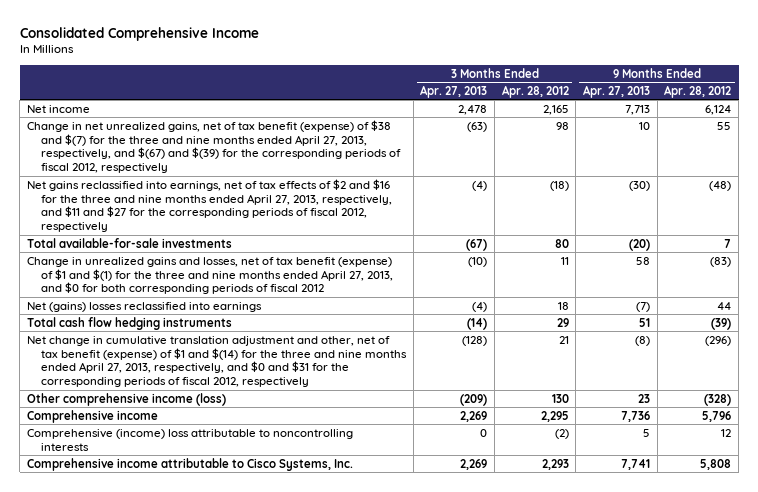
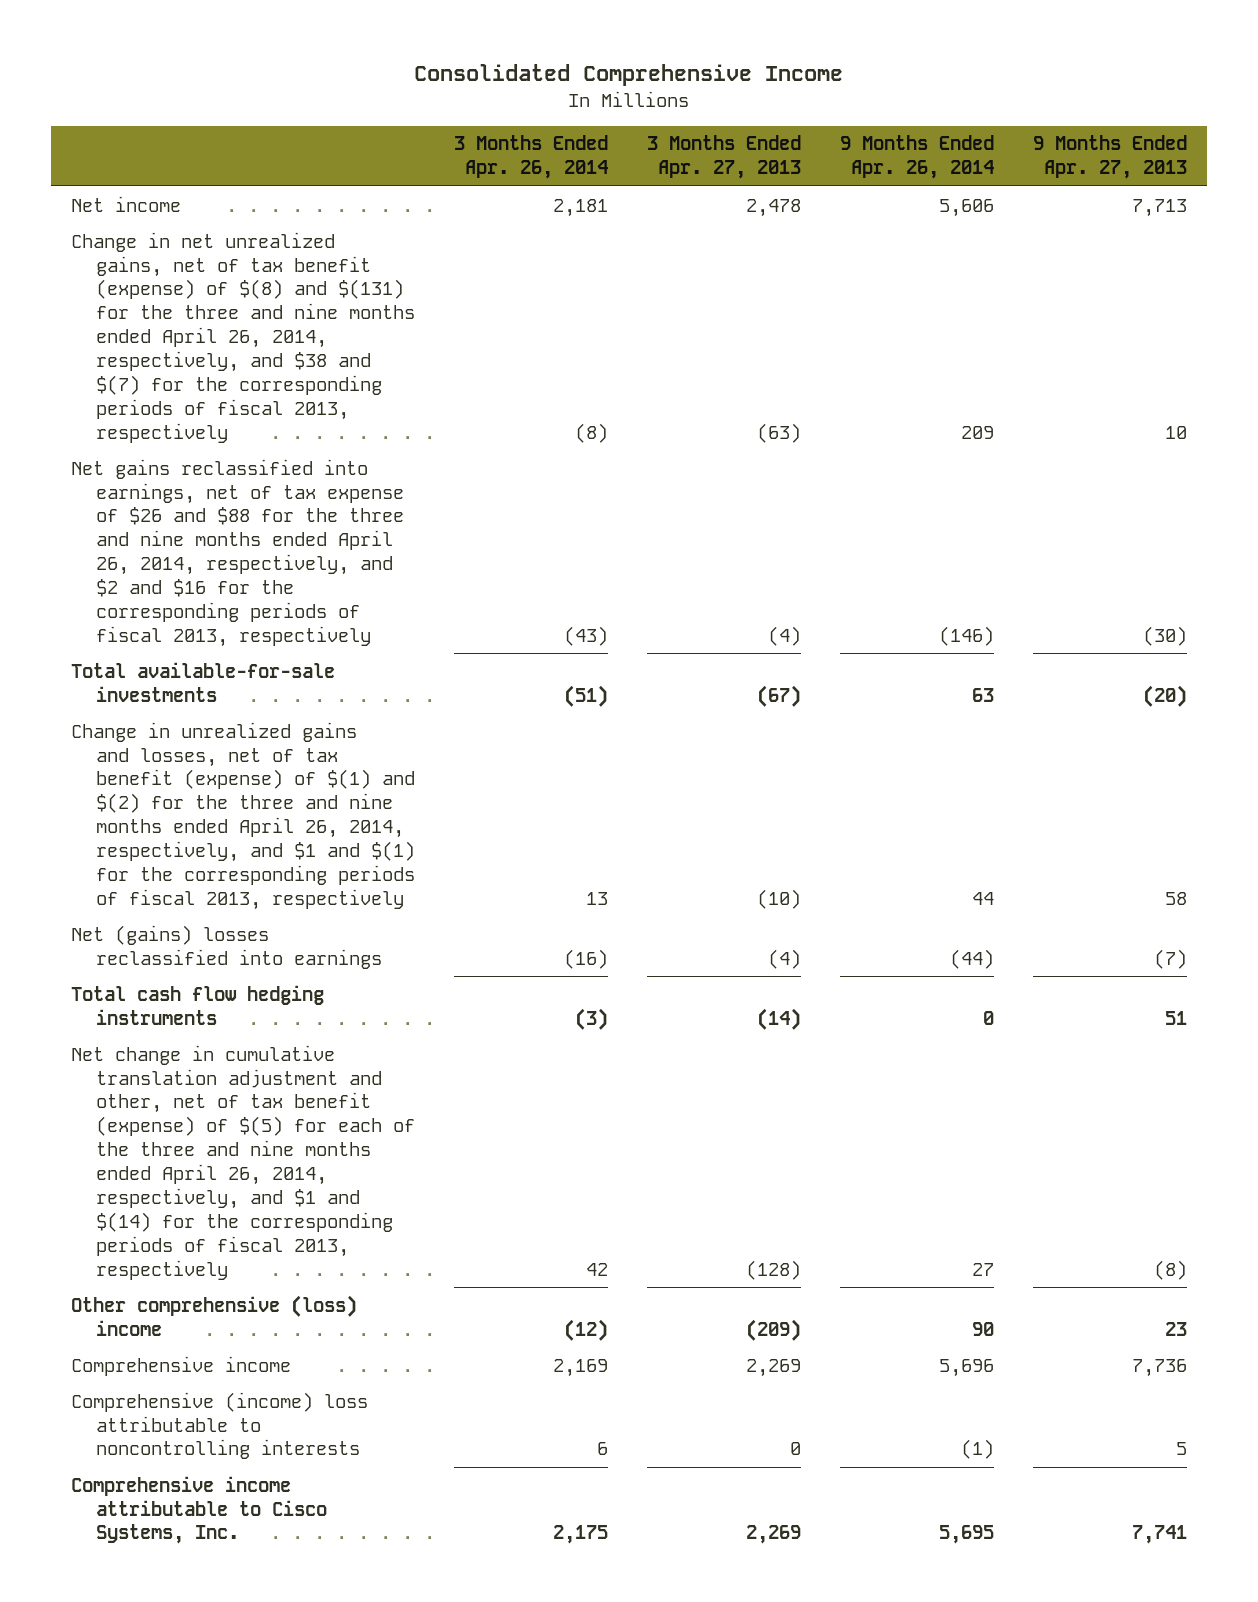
- | 3 Months Ended Apr. 27, 2013 | 3 Months Ended Apr. 28, 2012 | 9 Months Ended Apr. 27, 2013 | 9 Months Ended Apr. 28, 2012
+ | 3 Months Ended Apr. 26, 2014 | 3 Months Ended Apr. 27, 2013 | 9 Months Ended Apr. 26, 2014 | 9 Months Ended Apr. 27, 2013
- Change in net unrealized gains, net of tax benefit (expense) of $38 and $(7) for the three and nine months ended April 27, 2013, respectively, and $(67) and $(39) for the corresponding periods of fiscal 2012, respectively | (63) | 98 | 10 | 55
- Net gains reclassified into earnings, net of tax effects of $2 and $16 for the three and nine months ended April 27, 2013, respectively, and $11 and $27 for the corresponding periods of fiscal 2012, respectively | (4) | (18) | (30) | (48)
+ Change in net unrealized gains, net of tax benefit (expense) of $(8) and $(131) for the three and nine months ended April 26, 2014, respectively, and $38 and $(7) for the corresponding periods of fiscal 2013, respectively | (8) | (63) | 209 | 10
+ Net gains reclassified into earnings, net of tax expense of $26 and $88 for the three and nine months ended April 26, 2014, respectively, and $2 and $16 for the corresponding periods of fiscal 2013, respectively | (43) | (4) | (146) | (30)
- Change in unrealized gains and losses, net of tax benefit (expense) of $1 and $(1) for the three and nine months ended April 27, 2013, and $0 for both corresponding periods of fiscal 2012 | (10) | 11 | 58 | (83)
+ Change in unrealized gains and losses, net of tax benefit (expense) of $(1) and $(2) for the three and nine months ended April 26, 2014, respectively, and $1 and $(1) for the corresponding periods of fiscal 2013, respectively | 13 | (10) | 44 | 58
- Net change in cumulative translation adjustment and other, net of tax benefit (expense) of $1 and $(14) for the three and nine months ended April 27, 2013, respectively, and $0 and $31 for the corresponding periods of fiscal 2012, respectively | (128) | 21 | (8) | (296)
- Other comprehensive income (loss) | (209) | 130 | 23 | (328)
+ Net change in cumulative translation adjustment and other, net of tax benefit (expense) of $(5) for each of the three and nine months ended April 26, 2014, respectively, and $1 and $(14) for the corresponding periods of fiscal 2013, respectively | 42 | (128) | 27 | (8)
+ Other comprehensive (loss) income | (12) | (209) | 90 | 23

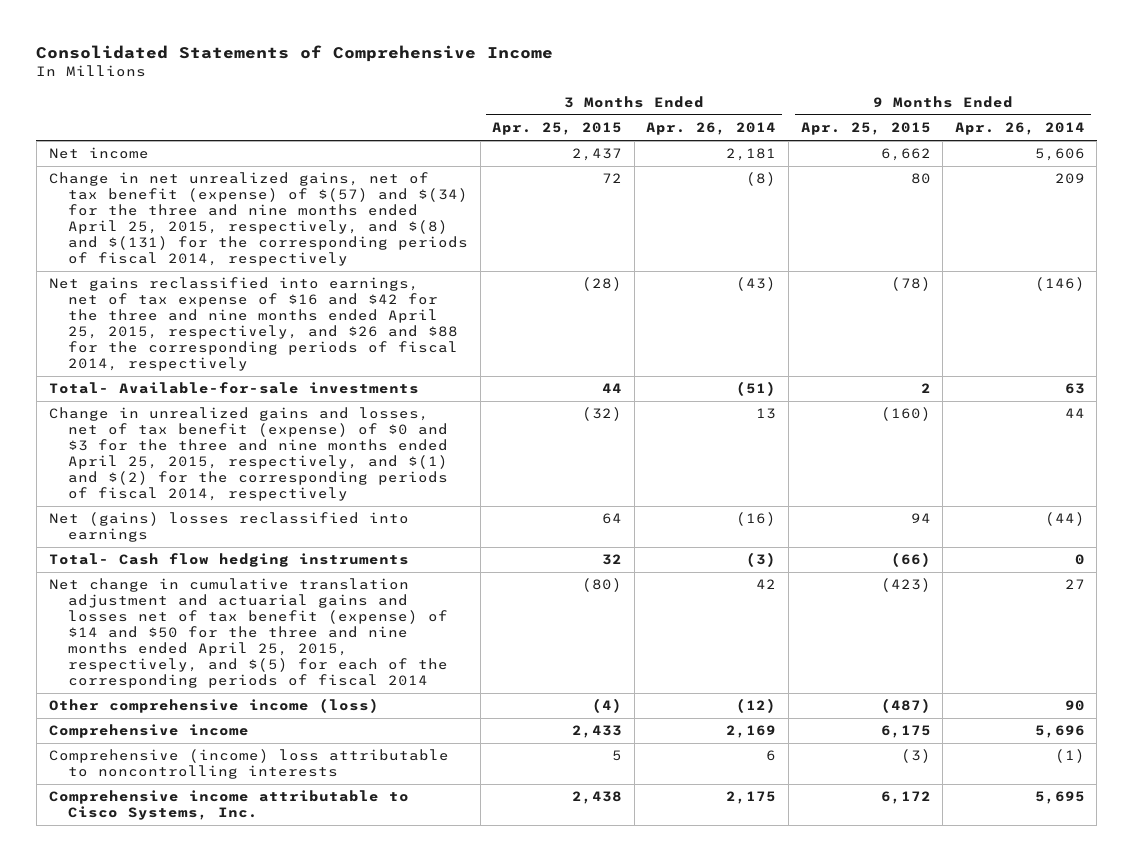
- Consolidated Comprehensive Income
+ Consolidated Statements of Comprehensive Income
- | 3 Months Ended Apr. 26, 2014 | 3 Months Ended Apr. 27, 2013 | 9 Months Ended Apr. 26, 2014 | 9 Months Ended Apr. 27, 2013
+ | 3 Months Ended Apr. 25, 2015 | 3 Months Ended Apr. 26, 2014 | 9 Months Ended Apr. 25, 2015 | 9 Months Ended Apr. 26, 2014
- Change in net unrealized gains, net of tax benefit (expense) of $(8) and $(131) for the three and nine months ended April 26, 2014, respectively, and $38 and $(7) for the corresponding periods of fiscal 2013, respectively | (8) | (63) | 209 | 10
- Net gains reclassified into earnings, net of tax expense of $26 and $88 for the three and nine months ended April 26, 2014, respectively, and $2 and $16 for the corresponding periods of fiscal 2013, respectively | (43) | (4) | (146) | (30)
- Total available-for-sale investments | (51) | (67) | 63 | (20)
- Change in unrealized gains and losses, net of tax benefit (expense) of $(1) and $(2) for the three and nine months ended April 26, 2014, respectively, and $1 and $(1) for the corresponding periods of fiscal 2013, respectively | 13 | (10) | 44 | 58
+ Change in net unrealized gains, net of tax benefit (expense) of $(57) and $(34) for the three and nine months ended April 25, 2015, respectively, and $(8) and $(131) for the corresponding periods of fiscal 2014, respectively | 72 | (8) | 80 | 209
+ Net gains reclassified into earnings, net of tax expense of $16 and $42 for the three and nine months ended April 25, 2015, respectively, and $26 and $88 for the corresponding periods of fiscal 2014, respectively | (28) | (43) | (78) | (146)
+ Total- Available-for-sale investments | 44 | (51) | 2 | 63
+ Change in unrealized gains and losses, net of tax benefit (expense) of $0 and $3 for the three and nine months ended April 25, 2015, respectively, and $(1) and $(2) for the corresponding periods of fiscal 2014, respectively | (32) | 13 | (160) | 44
- Total cash flow hedging instruments | (3) | (14) | 0 | 51
- Net change in cumulative translation adjustment and other, net of tax benefit (expense) of $(5) for each of the three and nine months ended April 26, 2014, respectively, and $1 and $(14) for the corresponding periods of fiscal 2013, respectively | 42 | (128) | 27 | (8)
- Other comprehensive (loss) income | (12) | (209) | 90 | 23
+ Total- Cash flow hedging instruments | 32 | (3) | (66) | 0
+ Net change in cumulative translation adjustment and actuarial gains and losses net of tax benefit (expense) of $14 and $50 for the three and nine months ended April 25, 2015, respectively, and $(5) for each of the corresponding periods of fiscal 2014 | (80) | 42 | (423) | 27
+ Other comprehensive income (loss) | (4) | (12) | (487) | 90

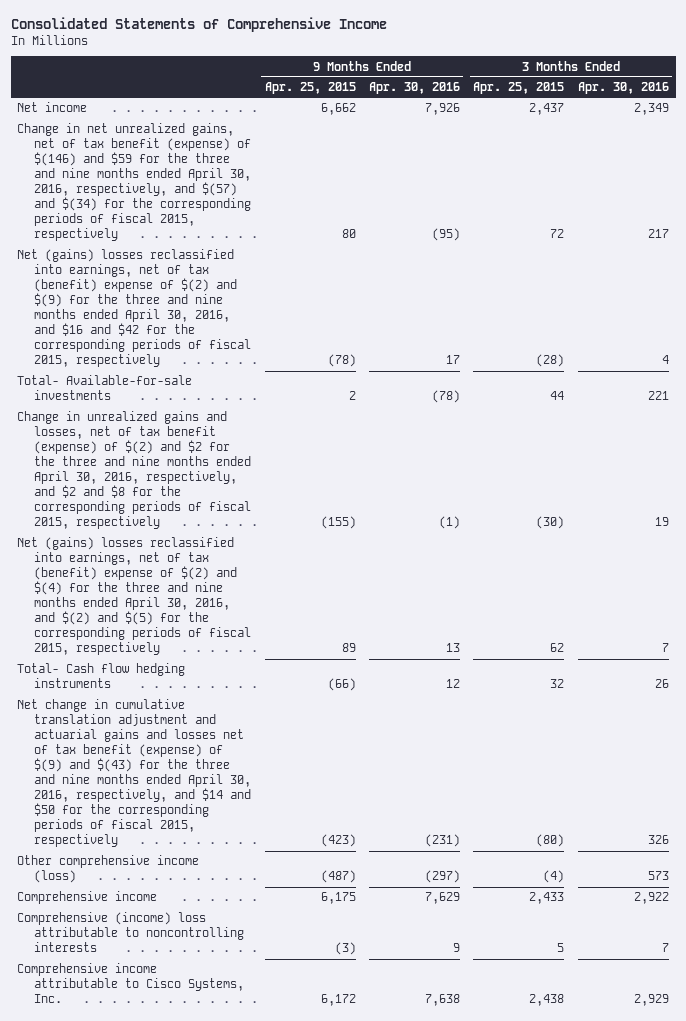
- | 3 Months Ended Apr. 25, 2015 | 3 Months Ended Apr. 26, 2014 | 9 Months Ended Apr. 25, 2015 | 9 Months Ended Apr. 26, 2014
+ | 9 Months Ended Apr. 25, 2015 | 9 Months Ended Apr. 30, 2016 | 3 Months Ended Apr. 25, 2015 | 3 Months Ended Apr. 30, 2016
- Change in net unrealized gains, net of tax benefit (expense) of $(57) and $(34) for the three and nine months ended April 25, 2015, respectively, and $(8) and $(131) for the corresponding periods of fiscal 2014, respectively | 72 | (8) | 80 | 209
- Net gains reclassified into earnings, net of tax expense of $16 and $42 for the three and nine months ended April 25, 2015, respectively, and $26 and $88 for the corresponding periods of fiscal 2014, respectively | (28) | (43) | (78) | (146)
+ Change in net unrealized gains, net of tax benefit (expense) of $(146) and $59 for the three and nine months ended April 30, 2016, respectively, and $(57) and $(34) for the corresponding periods of fiscal 2015, respectively | 80 | (95) | 72 | 217
+ Net (gains) losses reclassified into earnings, net of tax (benefit) expense of $(2) and $(9) for the three and nine months ended April 30, 2016, and $16 and $42 for the corresponding periods of fiscal 2015, respectively | (78) | 17 | (28) | 4
- Change in unrealized gains and losses, net of tax benefit (expense) of $0 and $3 for the three and nine months ended April 25, 2015, respectively, and $(1) and $(2) for the corresponding periods of fiscal 2014, respectively | (32) | 13 | (160) | 44
- Net (gains) losses reclassified into earnings | 64 | (16) | 94 | (44)
+ Change in unrealized gains and losses, net of tax benefit (expense) of $(2) and $2 for the three and nine months ended April 30, 2016, respectively, and $2 and $8 for the corresponding periods of fiscal 2015, respectively | (155) | (1) | (30) | 19
+ Net (gains) losses reclassified into earnings, net of tax (benefit) expense of $(2) and $(4) for the three and nine months ended April 30, 2016, and $(2) and $(5) for the corresponding periods of fiscal 2015, respectively | 89 | 13 | 62 | 7
- Net change in cumulative translation adjustment and actuarial gains and losses net of tax benefit (expense) of $14 and $50 for the three and nine months ended April 25, 2015, respectively, and $(5) for each of the corresponding periods of fiscal 2014 | (80) | 42 | (423) | 27
+ Net change in cumulative translation adjustment and actuarial gains and losses net of tax benefit (expense) of $(9) and $(43) for the three and nine months ended April 30, 2016, respectively, and $14 and $50 for the corresponding periods of fiscal 2015, respectively | (423) | (231) | (80) | 326

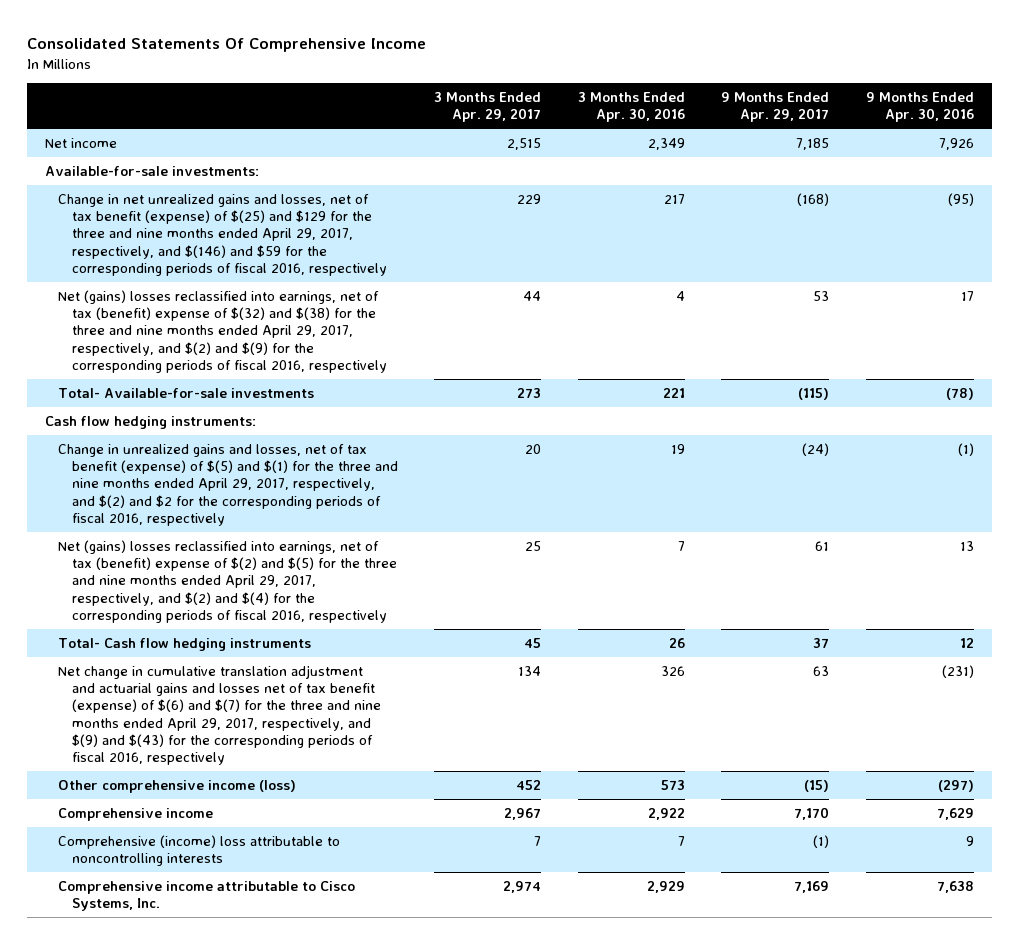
- Consolidated Statements of Comprehensive Income
+ Consolidated Statements Of Comprehensive Income
- | 9 Months Ended Apr. 25, 2015 | 9 Months Ended Apr. 30, 2016 | 3 Months Ended Apr. 25, 2015 | 3 Months Ended Apr. 30, 2016
+ | 3 Months Ended Apr. 29, 2017 | 3 Months Ended Apr. 30, 2016 | 9 Months Ended Apr. 29, 2017 | 9 Months Ended Apr. 30, 2016
- Change in net unrealized gains, net of tax benefit (expense) of $(146) and $59 for the three and nine months ended April 30, 2016, respectively, and $(57) and $(34) for the corresponding periods of fiscal 2015, respectively | 80 | (95) | 72 | 217
- Net (gains) losses reclassified into earnings, net of tax (benefit) expense of $(2) and $(9) for the three and nine months ended April 30, 2016, and $16 and $42 for the corresponding periods of fiscal 2015, respectively | (78) | 17 | (28) | 4
+ Available-for-sale investments:
+ Change in net unrealized gains and losses, net of tax benefit (expense) of $(25) and $129 for the three and nine months ended April 29, 2017, respectively, and $(146) and $59 for the corresponding periods of fiscal 2016, respectively | 229 | 217 | (168) | (95)
+ Net (gains) losses reclassified into earnings, net of tax (benefit) expense of $(32) and $(38) for the three and nine months ended April 29, 2017, respectively, and $(2) and $(9) for the corresponding periods of fiscal 2016, respectively | 44 | 4 | 53 | 17
- Change in unrealized gains and losses, net of tax benefit (expense) of $(2) and $2 for the three and nine months ended April 30, 2016, respectively, and $2 and $8 for the corresponding periods of fiscal 2015, respectively | (155) | (1) | (30) | 19
- Net (gains) losses reclassified into earnings, net of tax (benefit) expense of $(2) and $(4) for the three and nine months ended April 30, 2016, and $(2) and $(5) for the corresponding periods of fiscal 2015, respectively | 89 | 13 | 62 | 7
+ Cash flow hedging instruments:
+ Change in unrealized gains and losses, net of tax benefit (expense) of $(5) and $(1) for the three and nine months ended April 29, 2017, respectively, and $(2) and $2 for the corresponding periods of fiscal 2016, respectively | 20 | 19 | (24) | (1)
+ Net (gains) losses reclassified into earnings, net of tax (benefit) expense of $(2) and $(5) for the three and nine months ended April 29, 2017, respectively, and $(2) and $(4) for the corresponding periods of fiscal 2016, respectively | 25 | 7 | 61 | 13
- Net change in cumulative translation adjustment and actuarial gains and losses net of tax benefit (expense) of $(9) and $(43) for the three and nine months ended April 30, 2016, respectively, and $14 and $50 for the corresponding periods of fiscal 2015, respectively | (423) | (231) | (80) | 326
+ Net change in cumulative translation adjustment and actuarial gains and losses net of tax benefit (expense) of $(6) and $(7) for the three and nine months ended April 29, 2017, respectively, and $(9) and $(43) for the corresponding periods of fiscal 2016, respectively | 134 | 326 | 63 | (231)

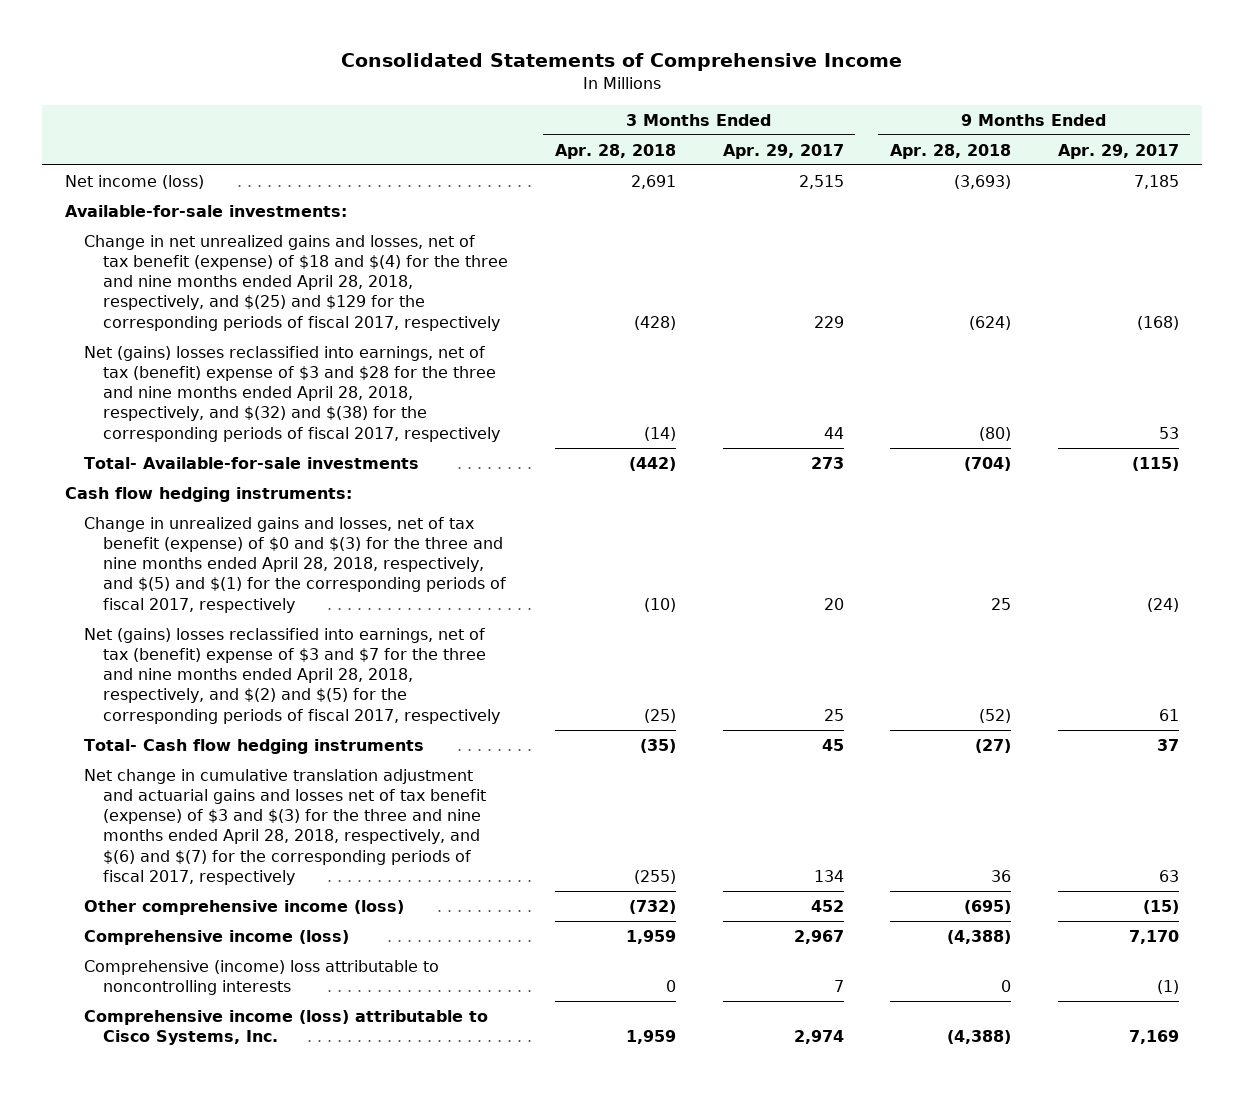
- Consolidated Statements Of Comprehensive Income
+ Consolidated Statements of Comprehensive Income
- | 3 Months Ended Apr. 29, 2017 | 3 Months Ended Apr. 30, 2016 | 9 Months Ended Apr. 29, 2017 | 9 Months Ended Apr. 30, 2016
+ | 3 Months Ended Apr. 28, 2018 | 3 Months Ended Apr. 29, 2017 | 9 Months Ended Apr. 28, 2018 | 9 Months Ended Apr. 29, 2017
- Net income | 2,515 | 2,349 | 7,185 | 7,926
+ Net income (loss) | 2,691 | 2,515 | (3,693) | 7,185
- Change in net unrealized gains and losses, net of tax benefit (expense) of $(25) and $129 for the three and nine months ended April 29, 2017, respectively, and $(146) and $59 for the corresponding periods of fiscal 2016, respectively | 229 | 217 | (168) | (95)
- Net (gains) losses reclassified into earnings, net of tax (benefit) expense of $(32) and $(38) for the three and nine months ended April 29, 2017, respectively, and $(2) and $(9) for the corresponding periods of fiscal 2016, respectively | 44 | 4 | 53 | 17
+ Change in net unrealized gains and losses, net of tax benefit (expense) of $18 and $(4) for the three and nine months ended April 28, 2018, respectively, and $(25) and $129 for the corresponding periods of fiscal 2017, respectively | (428) | 229 | (624) | (168)
+ Net (gains) losses reclassified into earnings, net of tax (benefit) expense of $3 and $28 for the three and nine months ended April 28, 2018, respectively, and $(32) and $(38) for the corresponding periods of fiscal 2017, respectively | (14) | 44 | (80) | 53
- Change in unrealized gains and losses, net of tax benefit (expense) of $(5) and $(1) for the three and nine months ended April 29, 2017, respectively, and $(2) and $2 for the corresponding periods of fiscal 2016, respectively | 20 | 19 | (24) | (1)
- Net (gains) losses reclassified into earnings, net of tax (benefit) expense of $(2) and $(5) for the three and nine months ended April 29, 2017, respectively, and $(2) and $(4) for the corresponding periods of fiscal 2016, respectively | 25 | 7 | 61 | 13
+ Change in unrealized gains and losses, net of tax benefit (expense) of $0 and $(3) for the three and nine months ended April 28, 2018, respectively, and $(5) and $(1) for the corresponding periods of fiscal 2017, respectively | (10) | 20 | 25 | (24)
+ Net (gains) losses reclassified into earnings, net of tax (benefit) expense of $3 and $7 for the three and nine months ended April 28, 2018, respectively, and $(2) and $(5) for the corresponding periods of fiscal 2017, respectively | (25) | 25 | (52) | 61
- Net change in cumulative translation adjustment and actuarial gains and losses net of tax benefit (expense) of $(6) and $(7) for the three and nine months ended April 29, 2017, respectively, and $(9) and $(43) for the corresponding periods of fiscal 2016, respectively | 134 | 326 | 63 | (231)
+ Net change in cumulative translation adjustment and actuarial gains and losses net of tax benefit (expense) of $3 and $(3) for the three and nine months ended April 28, 2018, respectively, and $(6) and $(7) for the corresponding periods of fiscal 2017, respectively | (255) | 134 | 36 | 63
- Comprehensive income | 2,967 | 2,922 | 7,170 | 7,629
+ Comprehensive income (loss) | 1,959 | 2,967 | (4,388) | 7,170
- Comprehensive income attributable to Cisco Systems, Inc. | 2,974 | 2,929 | 7,169 | 7,638
+ Comprehensive income (loss) attributable to Cisco Systems, Inc. | 1,959 | 2,974 | (4,388) | 7,169

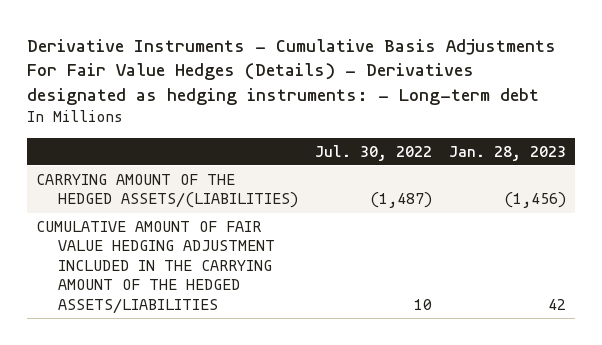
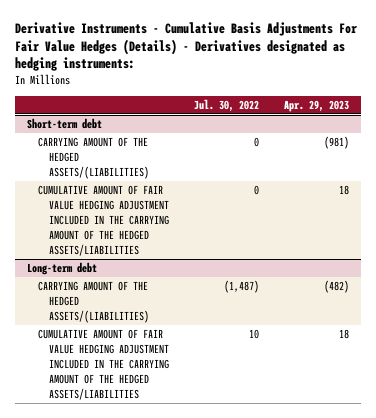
- Derivative Instruments - Cumulative Basis Adjustments For Fair Value Hedges (Details) - Derivatives designated as hedging instruments: - Long-term debt
+ Derivative Instruments - Cumulative Basis Adjustments For Fair Value Hedges (Details) - Derivatives designated as hedging instruments:
- | Jul. 30, 2022 | Jan. 28, 2023
+ | Jul. 30, 2022 | Apr. 29, 2023
+ Short-term debt
+ CARRYING AMOUNT OF THE HEDGED ASSETS/(LIABILITIES) | 0 | (981)
+ CUMULATIVE AMOUNT OF FAIR VALUE HEDGING ADJUSTMENT INCLUDED IN THE CARRYING AMOUNT OF THE HEDGED ASSETS/LIABILITIES | 0 | 18
+ Long-term debt

